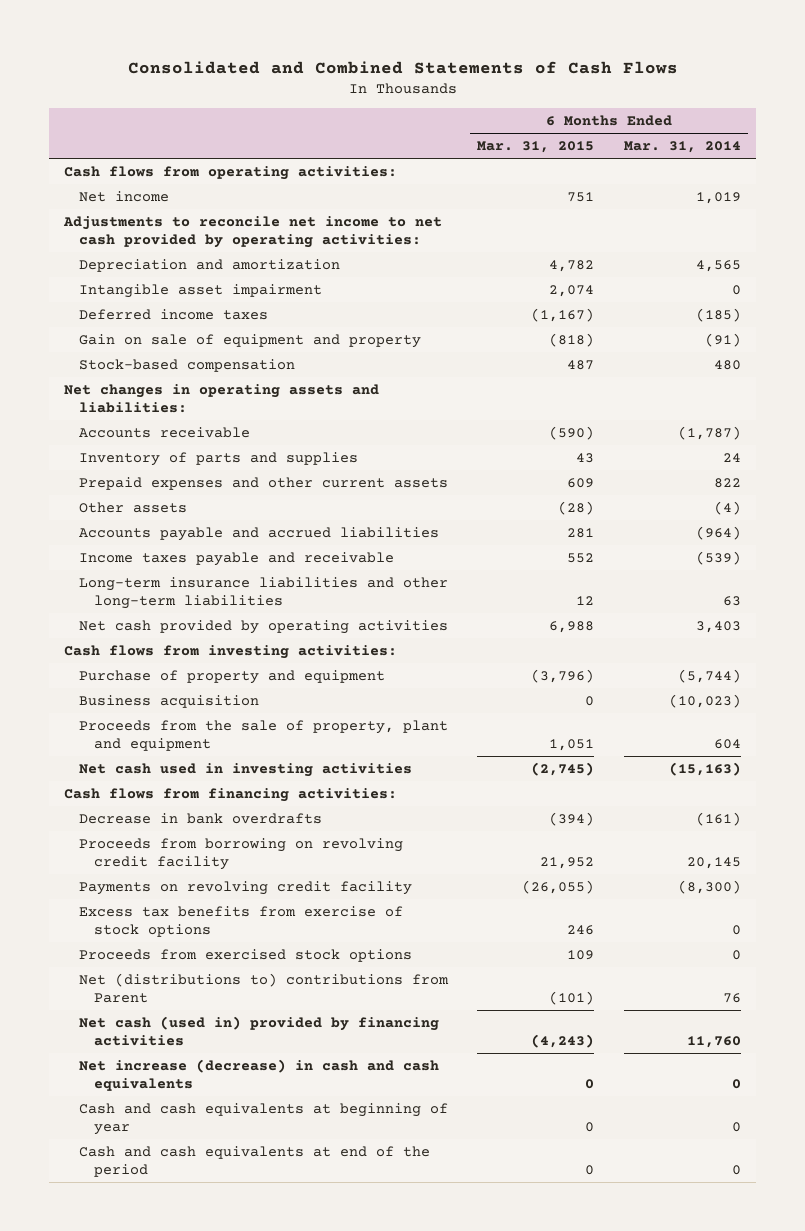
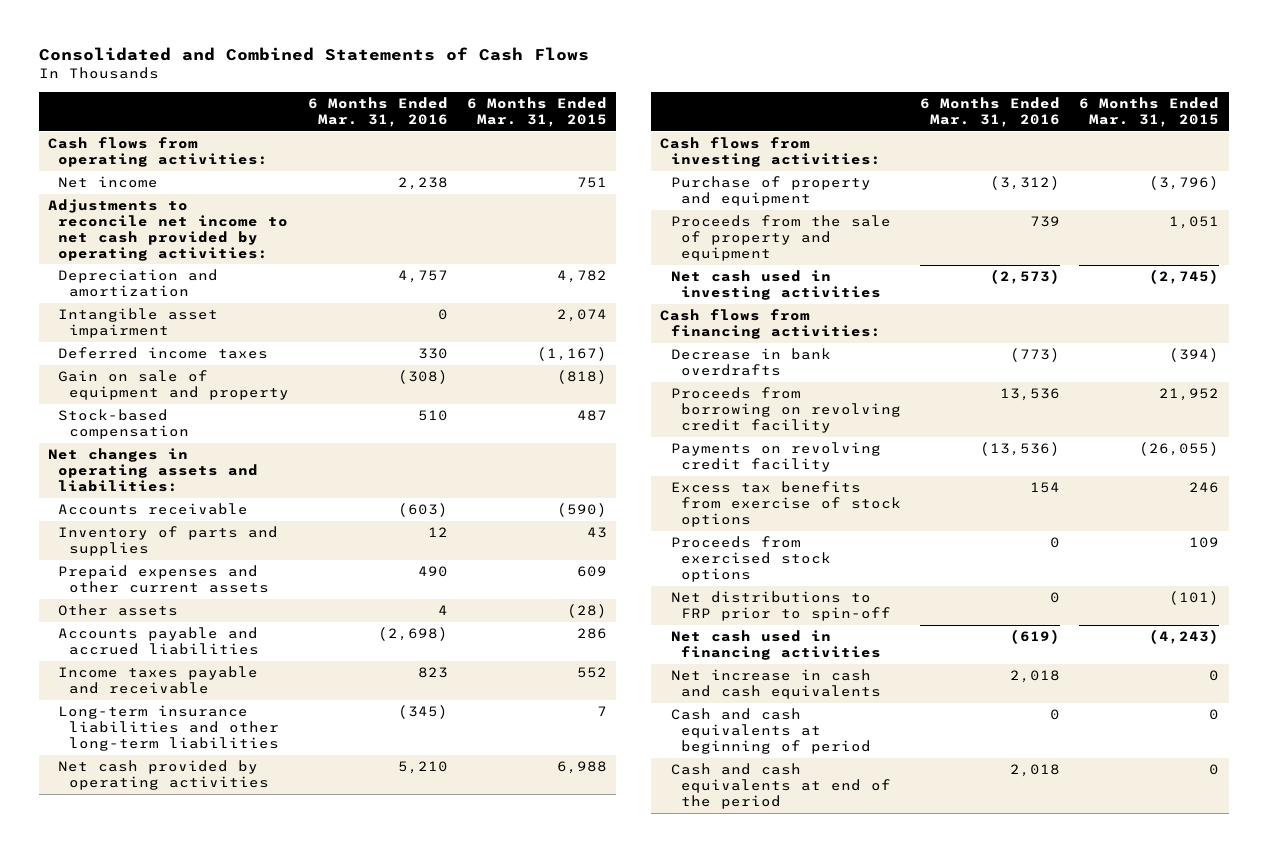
- | 6 Months Ended Mar. 31, 2015 | 6 Months Ended Mar. 31, 2014
+ | 6 Months Ended Mar. 31, 2016 | 6 Months Ended Mar. 31, 2015
- Accounts payable and accrued liabilities | 281 | (964)
+ Accounts payable and accrued liabilities | (2,698) | 286
- Long-term insurance liabilities and other long-term liabilities | 12 | 63
+ Long-term insurance liabilities and other long-term liabilities | (345) | 7
- Business acquisition | 0 | (10,023)
- Proceeds from the sale of property, plant and equipment | 1,051 | 604
+ Proceeds from the sale of property and equipment | 739 | 1,051
- Net (distributions to) contributions from Parent | (101) | 76
- Net cash (used in) provided by financing activities | (4,243) | 11,760
- Net increase (decrease) in cash and cash equivalents | 0 | 0
- Cash and cash equivalents at beginning of year | 0 | 0
+ Net distributions to FRP prior to spin-off | 0 | (101)
+ Net cash used in financing activities | (619) | (4,243)
+ Net increase in cash and cash equivalents | 2,018 | 0
+ Cash and cash equivalents at beginning of period | 0 | 0

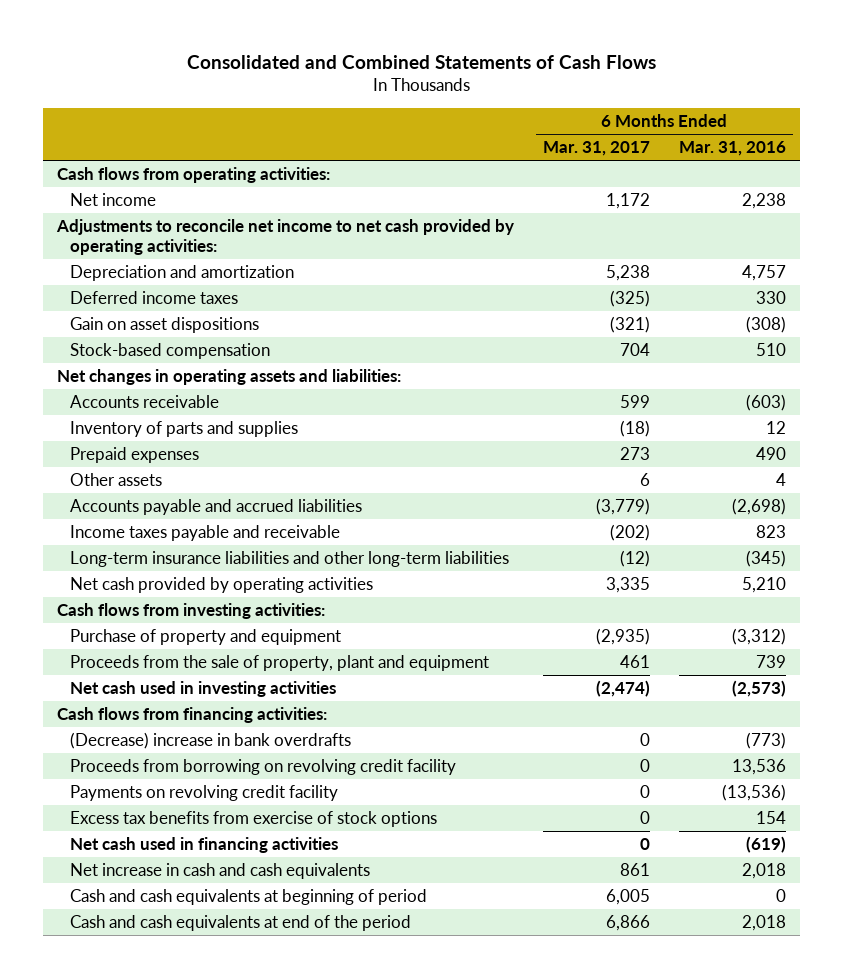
- | 6 Months Ended Mar. 31, 2016 | 6 Months Ended Mar. 31, 2015
+ | 6 Months Ended Mar. 31, 2017 | 6 Months Ended Mar. 31, 2016
- Intangible asset impairment | 0 | 2,074
- Gain on sale of equipment and property | (308) | (818)
+ Gain on asset dispositions | (321) | (308)
- Prepaid expenses and other current assets | 490 | 609
+ Prepaid expenses | 273 | 490
- Proceeds from the sale of property and equipment | 739 | 1,051
+ Proceeds from the sale of property, plant and equipment | 461 | 739
- Decrease in bank overdrafts | (773) | (394)
+ (Decrease) increase in bank overdrafts | 0 | (773)
- Proceeds from exercised stock options | 0 | 109
- Net distributions to FRP prior to spin-off | 0 | (101)

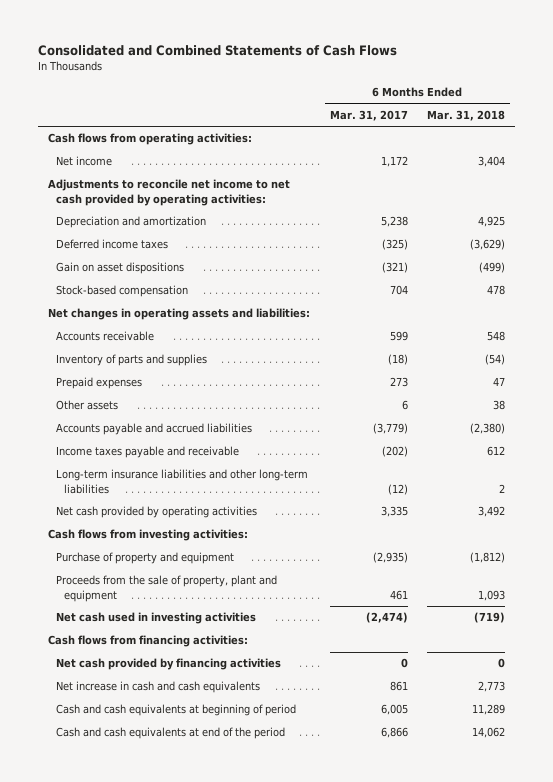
- | 6 Months Ended Mar. 31, 2017 | 6 Months Ended Mar. 31, 2016
+ | 6 Months Ended Mar. 31, 2017 | 6 Months Ended Mar. 31, 2018
- (Decrease) increase in bank overdrafts | 0 | (773)
- Proceeds from borrowing on revolving credit facility | 0 | 13,536
- Payments on revolving credit facility | 0 | (13,536)
- Excess tax benefits from exercise of stock options | 0 | 154
- Net cash used in financing activities | 0 | (619)
+ Net cash provided by financing activities | 0 | 0

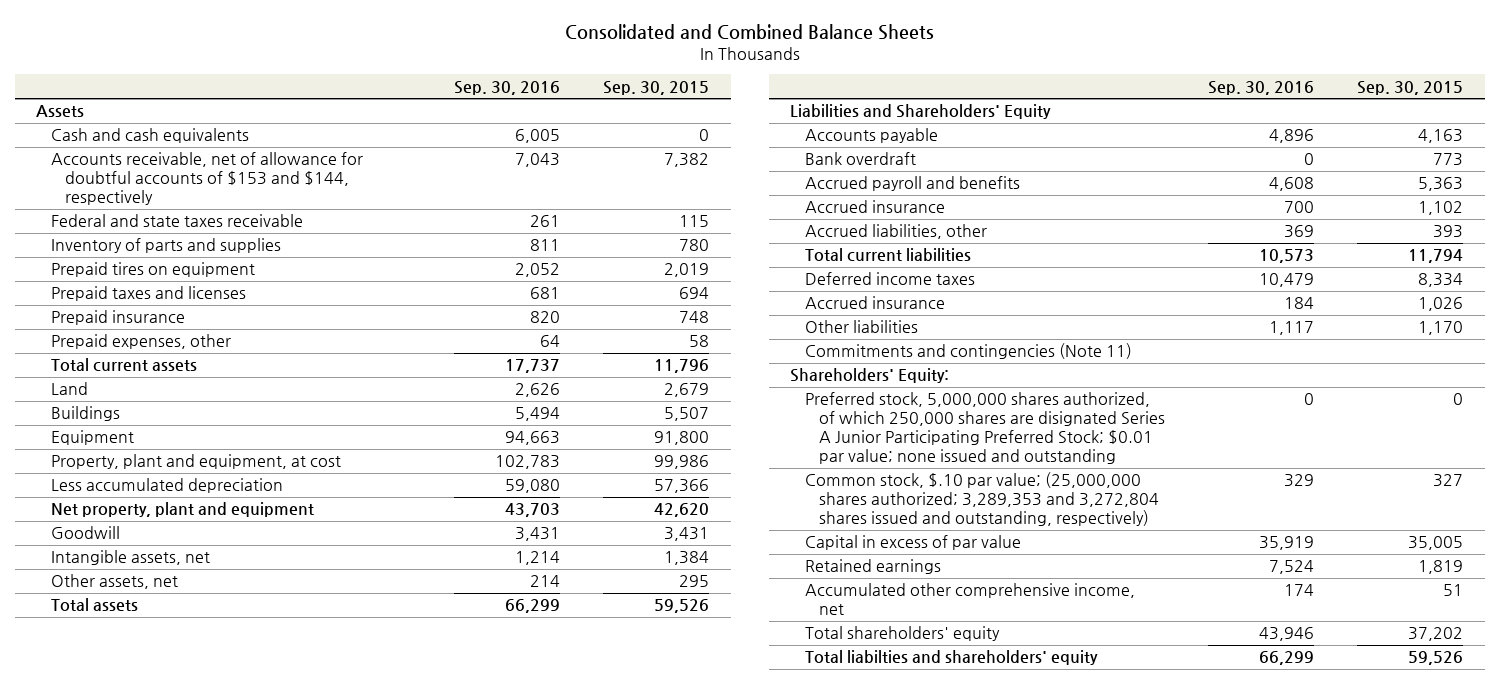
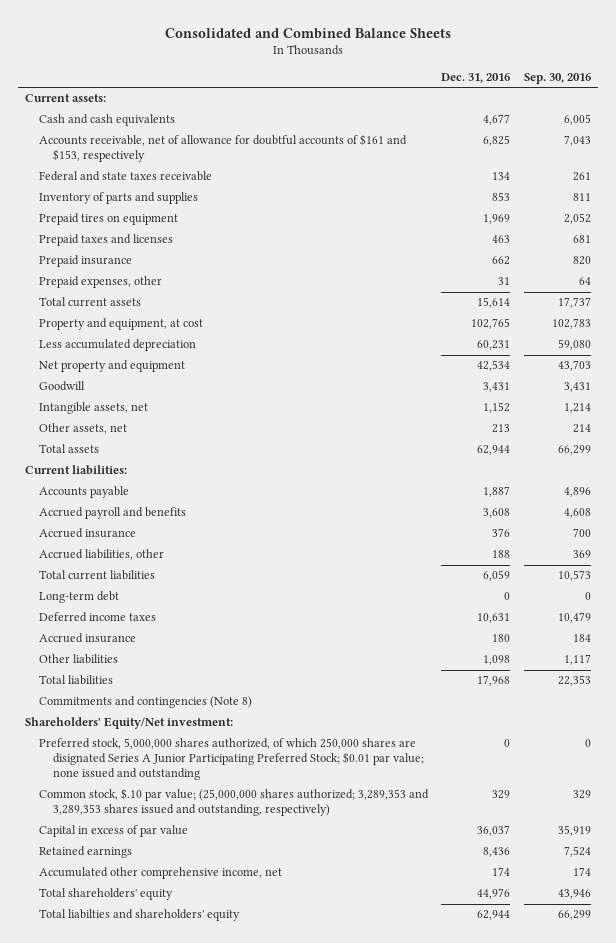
- | Sep. 30, 2016 | Sep. 30, 2015
+ | Dec. 31, 2016 | Sep. 30, 2016
- Assets
+ Current assets:
- Accounts receivable, net of allowance for doubtful accounts of $153 and $144, respectively | 7,043 | 7,382
+ Accounts receivable, net of allowance for doubtful accounts of $161 and $153, respectively | 6,825 | 7,043
- Land | 2,626 | 2,679
- Buildings | 5,494 | 5,507
- Equipment | 94,663 | 91,800
- Property, plant and equipment, at cost | 102,783 | 99,986
+ Property and equipment, at cost | 102,765 | 102,783
- Net property, plant and equipment | 43,703 | 42,620
+ Net property and equipment | 42,534 | 43,703
- Liabilities and Shareholders' Equity
+ Current liabilities:
- Bank overdraft | 0 | 773
+ Long-term debt | 0 | 0
- Commitments and contingencies (Note 11)
- Shareholders' Equity:
+ Total liabilities | 17,968 | 22,353
+ Commitments and contingencies (Note 8)
+ Shareholders' Equity/Net investment:
- Common stock, $.10 par value; (25,000,000 shares authorized; 3,289,353 and 3,272,804 shares issued and outstanding, respectively) | 329 | 327
+ Common stock, $.10 par value; (25,000,000 shares authorized; 3,289,353 and 3,289,353 shares issued and outstanding, respectively) | 329 | 329

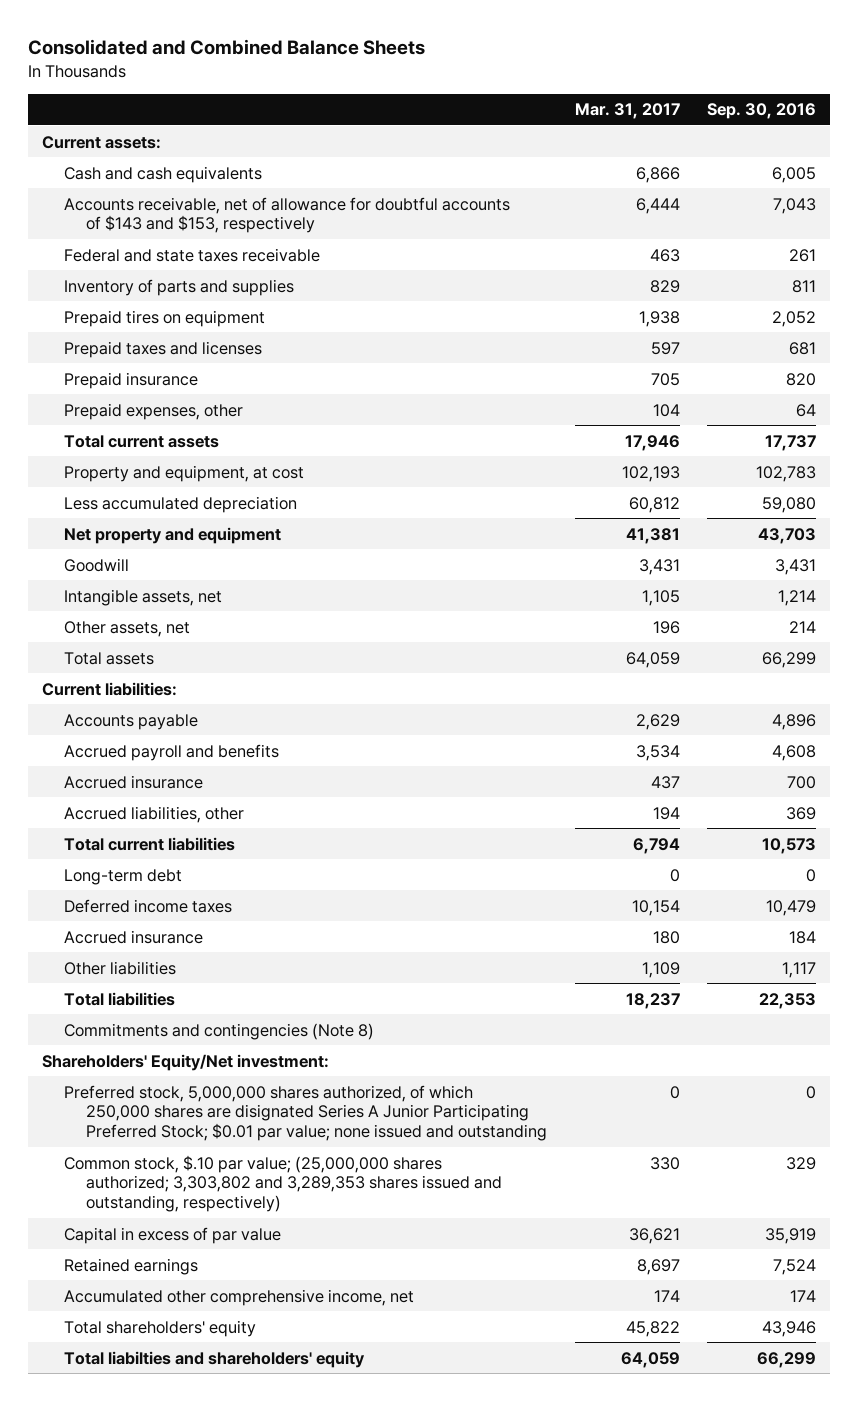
- | Dec. 31, 2016 | Sep. 30, 2016
+ | Mar. 31, 2017 | Sep. 30, 2016
- Accounts receivable, net of allowance for doubtful accounts of $161 and $153, respectively | 6,825 | 7,043
+ Accounts receivable, net of allowance for doubtful accounts of $143 and $153, respectively | 6,444 | 7,043
- Common stock, $.10 par value; (25,000,000 shares authorized; 3,289,353 and 3,289,353 shares issued and outstanding, respectively) | 329 | 329
+ Common stock, $.10 par value; (25,000,000 shares authorized; 3,303,802 and 3,289,353 shares issued and outstanding, respectively) | 330 | 329

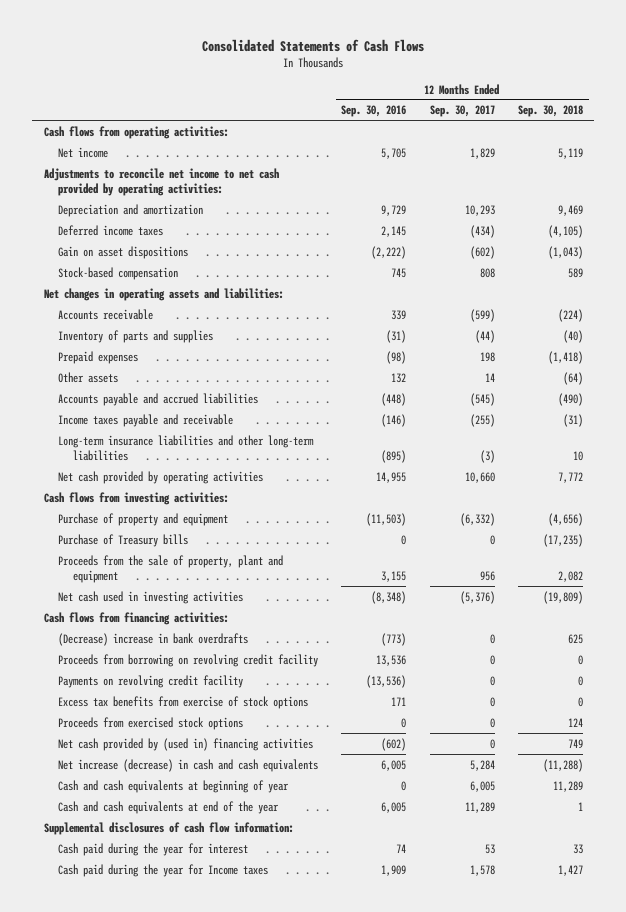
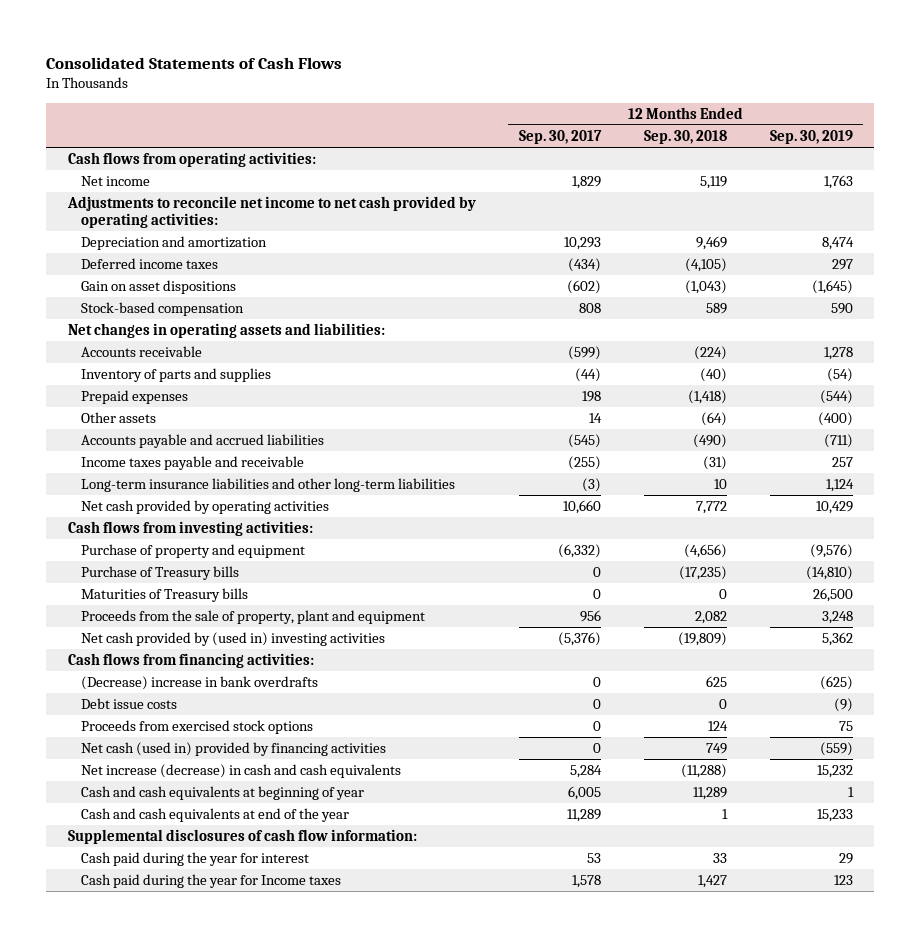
- | 12 Months Ended Sep. 30, 2016 | 12 Months Ended Sep. 30, 2017 | 12 Months Ended Sep. 30, 2018
+ | 12 Months Ended Sep. 30, 2017 | 12 Months Ended Sep. 30, 2018 | 12 Months Ended Sep. 30, 2019
+ Maturities of Treasury bills | 0 | 0 | 26,500
- Net cash used in investing activities | (8,348) | (5,376) | (19,809)
+ Net cash provided by (used in) investing activities | (5,376) | (19,809) | 5,362
- Proceeds from borrowing on revolving credit facility | 13,536 | 0 | 0
- Payments on revolving credit facility | (13,536) | 0 | 0
- Excess tax benefits from exercise of stock options | 171 | 0 | 0
+ Debt issue costs | 0 | 0 | (9)
- Net cash provided by (used in) financing activities | (602) | 0 | 749
+ Net cash (used in) provided by financing activities | 0 | 749 | (559)

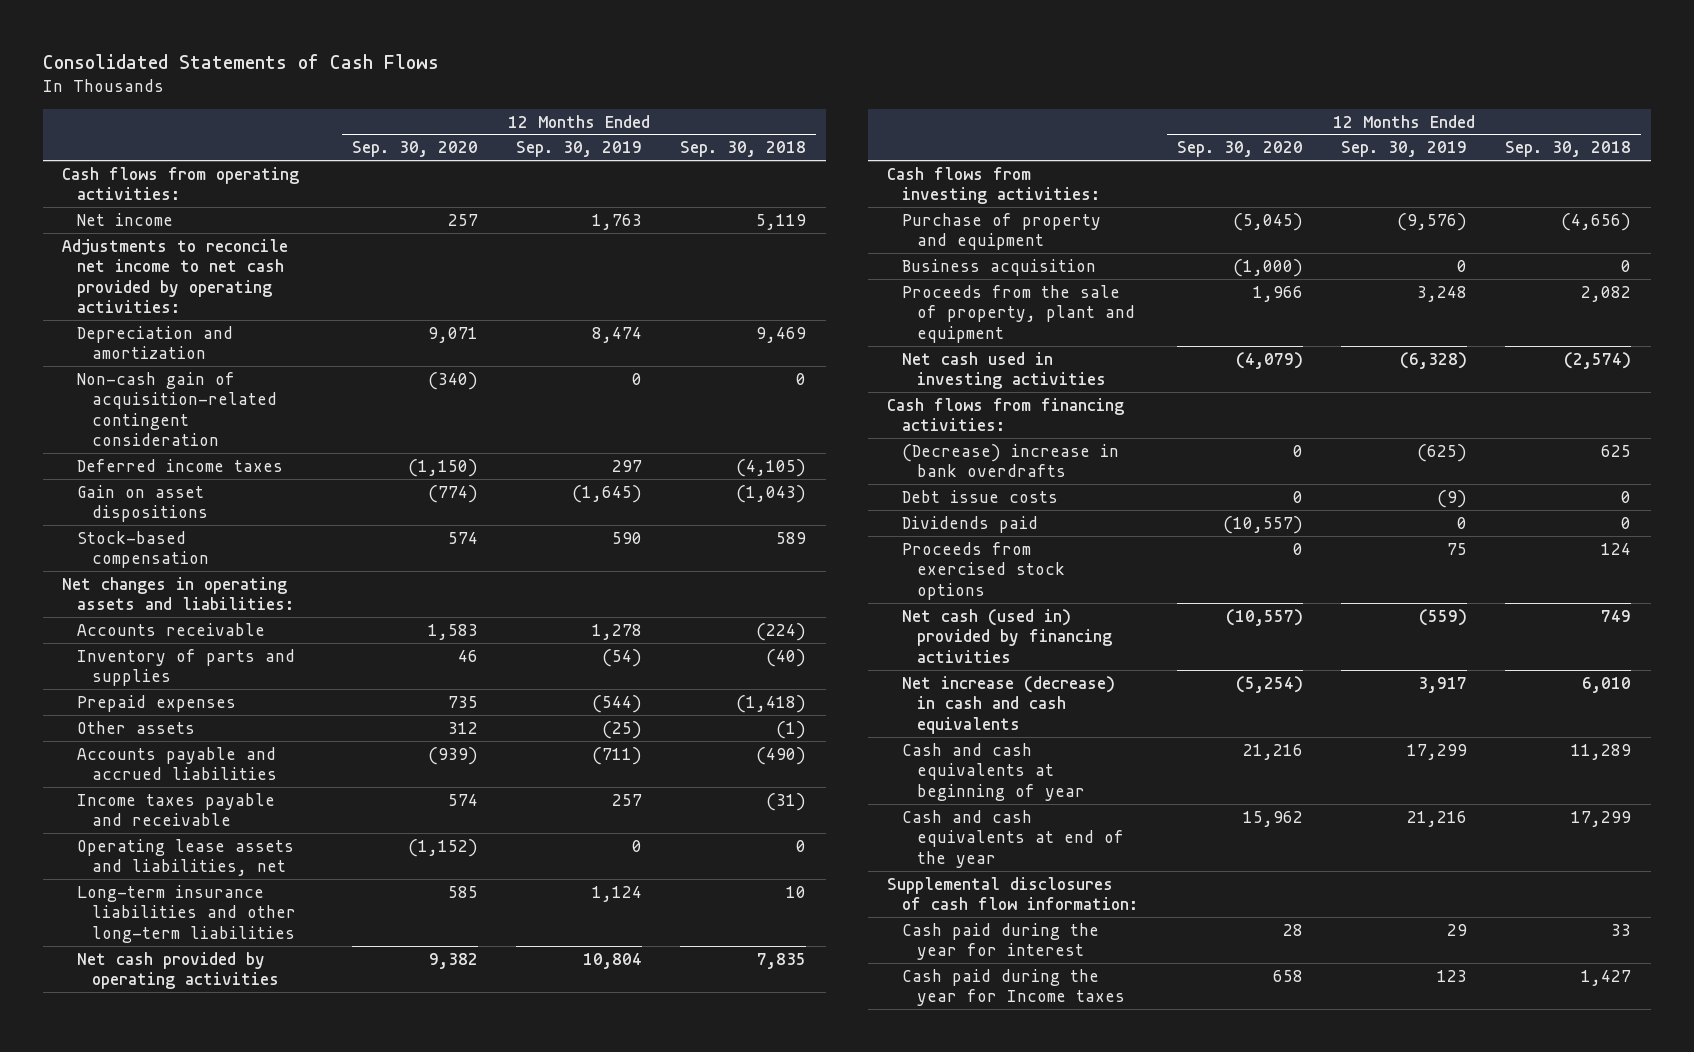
- | 12 Months Ended Sep. 30, 2017 | 12 Months Ended Sep. 30, 2018 | 12 Months Ended Sep. 30, 2019
+ | 12 Months Ended Sep. 30, 2020 | 12 Months Ended Sep. 30, 2019 | 12 Months Ended Sep. 30, 2018
+ Non-cash gain of acquisition-related contingent consideration | (340) | 0 | 0
- Other assets | 14 | (64) | (400)
+ Other assets | 312 | (25) | (1)
+ Operating lease assets and liabilities, net | (1,152) | 0 | 0
- Net cash provided by operating activities | 10,660 | 7,772 | 10,429
+ Net cash provided by operating activities | 9,382 | 10,804 | 7,835
- Purchase of Treasury bills | 0 | (17,235) | (14,810)
- Maturities of Treasury bills | 0 | 0 | 26,500
+ Business acquisition | (1,000) | 0 | 0
- Net cash provided by (used in) investing activities | (5,376) | (19,809) | 5,362
+ Net cash used in investing activities | (4,079) | (6,328) | (2,574)
+ Dividends paid | (10,557) | 0 | 0
- Net increase (decrease) in cash and cash equivalents | 5,284 | (11,288) | 15,232
- Cash and cash equivalents at beginning of year | 6,005 | 11,289 | 1
- Cash and cash equivalents at end of the year | 11,289 | 1 | 15,233
+ Net increase (decrease) in cash and cash equivalents | (5,254) | 3,917 | 6,010
+ Cash and cash equivalents at beginning of year | 21,216 | 17,299 | 11,289
+ Cash and cash equivalents at end of the year | 15,962 | 21,216 | 17,299

